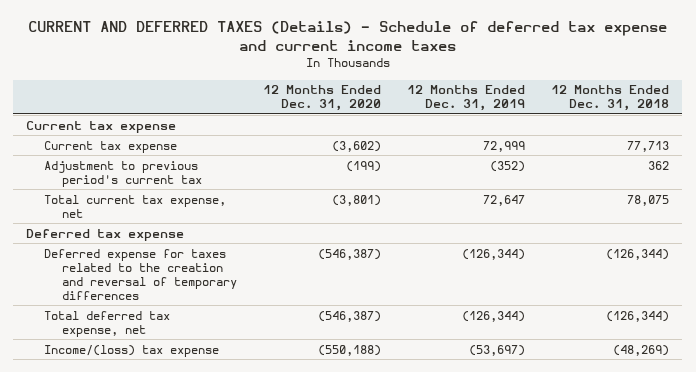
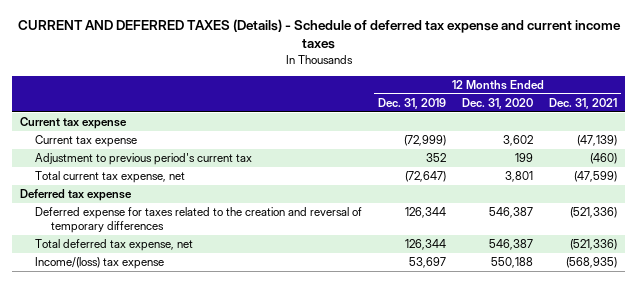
- | 12 Months Ended Dec. 31, 2020 | 12 Months Ended Dec. 31, 2019 | 12 Months Ended Dec. 31, 2018
+ | 12 Months Ended Dec. 31, 2019 | 12 Months Ended Dec. 31, 2020 | 12 Months Ended Dec. 31, 2021
- Current tax expense | (3,602) | 72,999 | 77,713
- Adjustment to previous period's current tax | (199) | (352) | 362
- Total current tax expense, net | (3,801) | 72,647 | 78,075
+ Current tax expense | (72,999) | 3,602 | (47,139)
+ Adjustment to previous period's current tax | 352 | 199 | (460)
+ Total current tax expense, net | (72,647) | 3,801 | (47,599)
- Deferred expense for taxes related to the creation and reversal of temporary differences | (546,387) | (126,344) | (126,344)
- Total deferred tax expense, net | (546,387) | (126,344) | (126,344)
- Income/(loss) tax expense | (550,188) | (53,697) | (48,269)
+ Deferred expense for taxes related to the creation and reversal of temporary differences | 126,344 | 546,387 | (521,336)
+ Total deferred tax expense, net | 126,344 | 546,387 | (521,336)
+ Income/(loss) tax expense | 53,697 | 550,188 | (568,935)

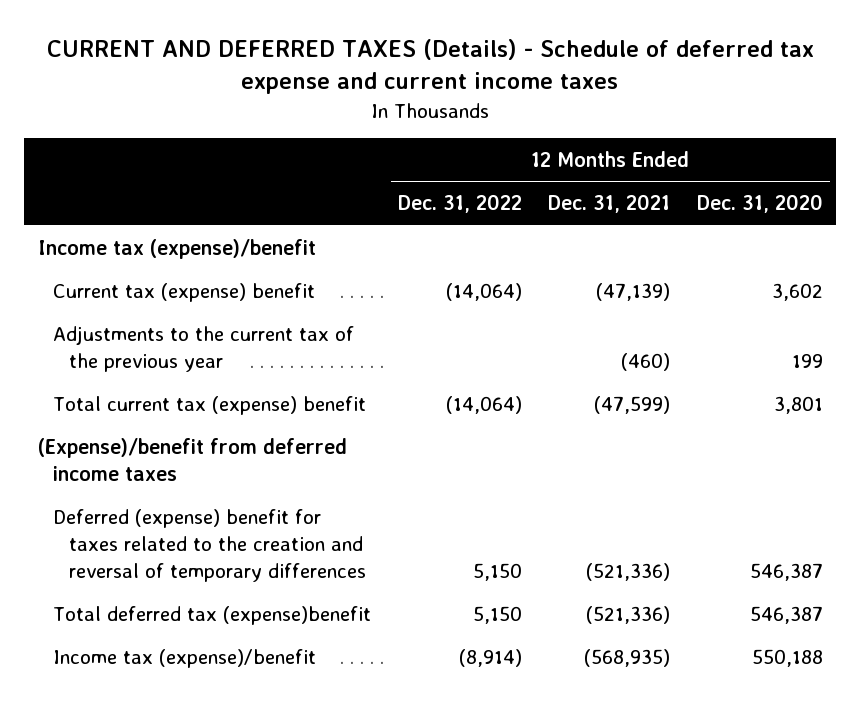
- | 12 Months Ended Dec. 31, 2019 | 12 Months Ended Dec. 31, 2020 | 12 Months Ended Dec. 31, 2021
+ | 12 Months Ended Dec. 31, 2022 | 12 Months Ended Dec. 31, 2021 | 12 Months Ended Dec. 31, 2020
- Current tax expense
- Current tax expense | (72,999) | 3,602 | (47,139)
- Adjustment to previous period's current tax | 352 | 199 | (460)
- Total current tax expense, net | (72,647) | 3,801 | (47,599)
- Deferred tax expense
- Deferred expense for taxes related to the creation and reversal of temporary differences | 126,344 | 546,387 | (521,336)
- Total deferred tax expense, net | 126,344 | 546,387 | (521,336)
- Income/(loss) tax expense | 53,697 | 550,188 | (568,935)
+ Income tax (expense)/benefit
+ Current tax (expense) benefit | (14,064) | (47,139) | 3,602
+ Adjustments to the current tax of the previous year | | (460) | 199
+ Total current tax (expense) benefit | (14,064) | (47,599) | 3,801
+ (Expense)/benefit from deferred income taxes
+ Deferred (expense) benefit for taxes related to the creation and reversal of temporary differences | 5,150 | (521,336) | 546,387
+ Total deferred tax (expense)benefit | 5,150 | (521,336) | 546,387
+ Income tax (expense)/benefit | (8,914) | (568,935) | 550,188

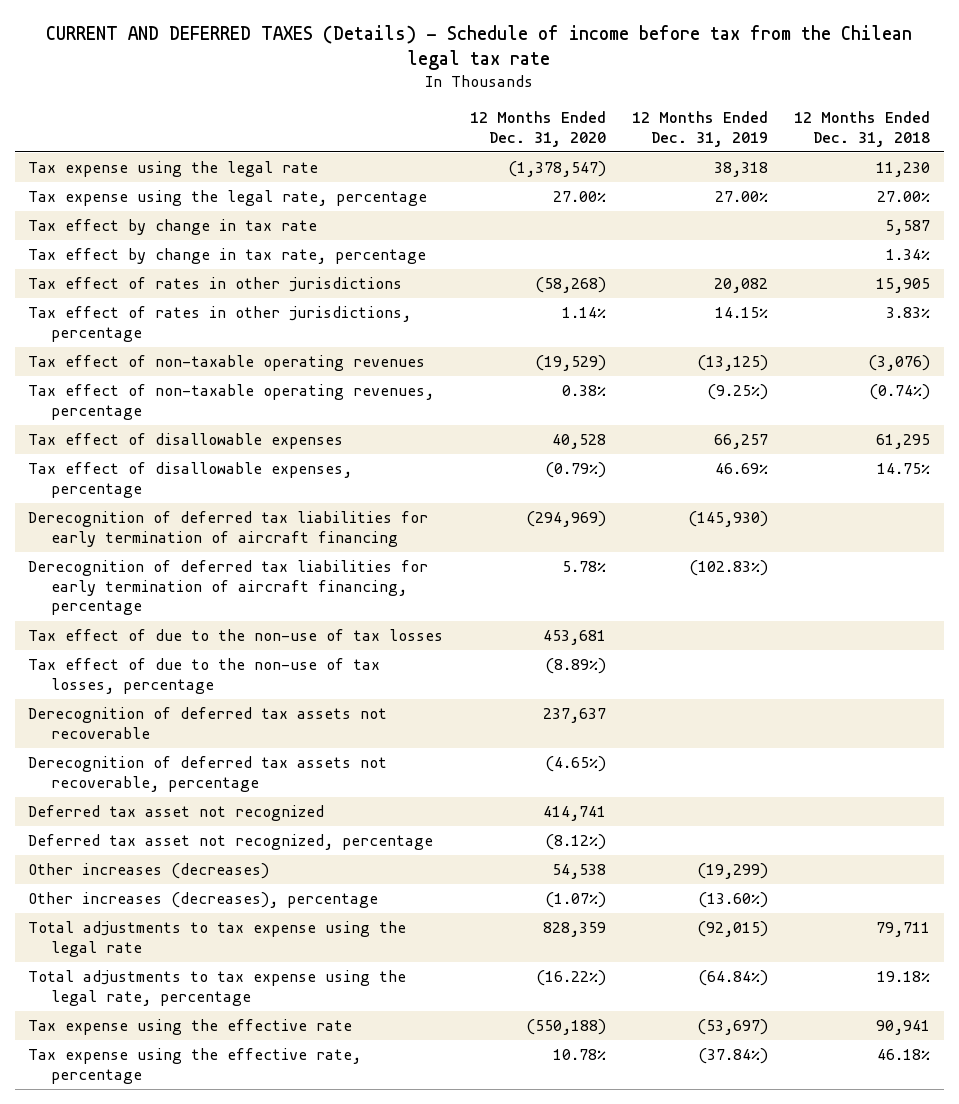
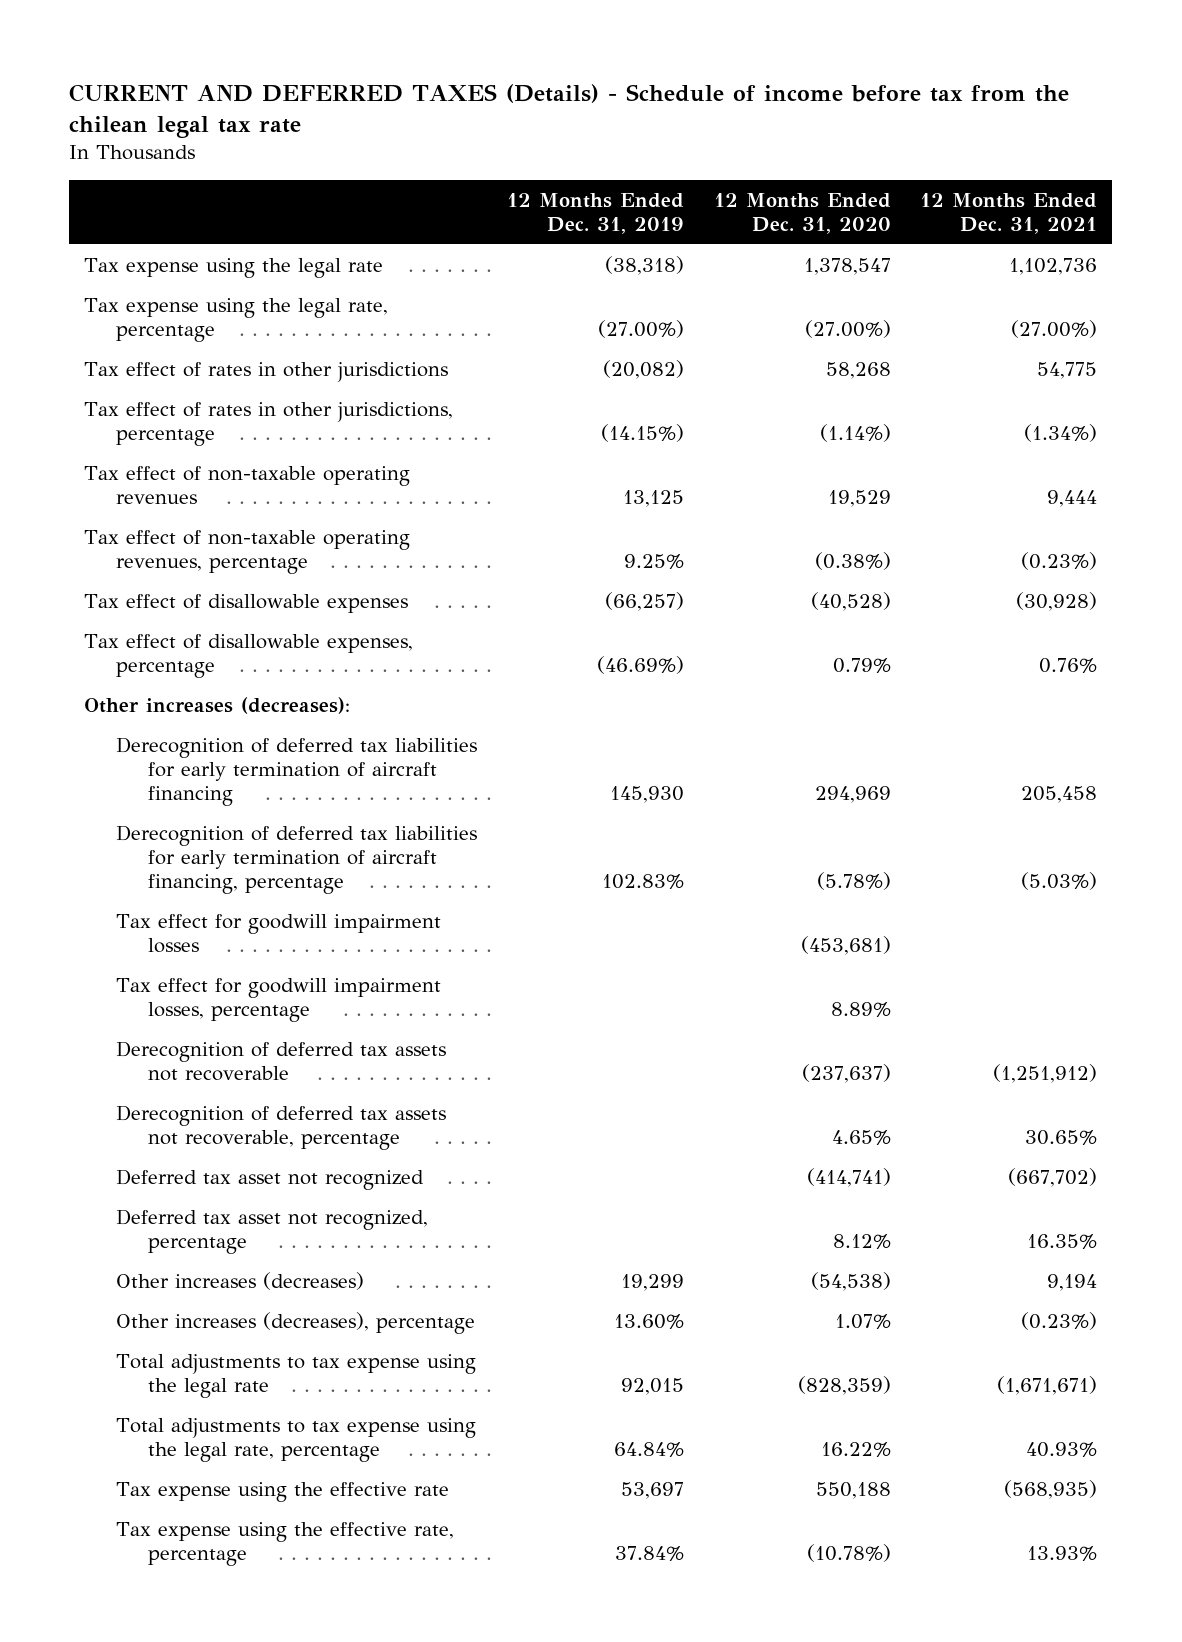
- CURRENT AND DEFERRED TAXES (Details) - Schedule of income before tax from the Chilean legal tax rate
+ CURRENT AND DEFERRED TAXES (Details) - Schedule of income before tax from the chilean legal tax rate
- | 12 Months Ended Dec. 31, 2020 | 12 Months Ended Dec. 31, 2019 | 12 Months Ended Dec. 31, 2018
+ | 12 Months Ended Dec. 31, 2019 | 12 Months Ended Dec. 31, 2020 | 12 Months Ended Dec. 31, 2021
- Tax expense using the legal rate | (1,378,547) | 38,318 | 11,230
- Tax expense using the legal rate, percentage | 27.00% | 27.00% | 27.00%
- Tax effect by change in tax rate | | | 5,587
- Tax effect by change in tax rate, percentage | | | 1.34%
- Tax effect of rates in other jurisdictions | (58,268) | 20,082 | 15,905
- Tax effect of rates in other jurisdictions, percentage | 1.14% | 14.15% | 3.83%
- Tax effect of non-taxable operating revenues | (19,529) | (13,125) | (3,076)
- Tax effect of non-taxable operating revenues, percentage | 0.38% | (9.25%) | (0.74%)
- Tax effect of disallowable expenses | 40,528 | 66,257 | 61,295
- Tax effect of disallowable expenses, percentage | (0.79%) | 46.69% | 14.75%
- Derecognition of deferred tax liabilities for early termination of aircraft financing | (294,969) | (145,930) |
- Derecognition of deferred tax liabilities for early termination of aircraft financing, percentage | 5.78% | (102.83%) |
- Tax effect of due to the non-use of tax losses | 453,681 | |
- Tax effect of due to the non-use of tax losses, percentage | (8.89%) | |
- Derecognition of deferred tax assets not recoverable | 237,637 | |
- Derecognition of deferred tax assets not recoverable, percentage | (4.65%) | |
- Deferred tax asset not recognized | 414,741 | |
- Deferred tax asset not recognized, percentage | (8.12%) | |
- Other increases (decreases) | 54,538 | (19,299) |
- Other increases (decreases), percentage | (1.07%) | (13.60%) |
- Total adjustments to tax expense using the legal rate | 828,359 | (92,015) | 79,711
- Total adjustments to tax expense using the legal rate, percentage | (16.22%) | (64.84%) | 19.18%
- Tax expense using the effective rate | (550,188) | (53,697) | 90,941
- Tax expense using the effective rate, percentage | 10.78% | (37.84%) | 46.18%
+ Tax expense using the legal rate | (38,318) | 1,378,547 | 1,102,736
+ Tax expense using the legal rate, percentage | (27.00%) | (27.00%) | (27.00%)
+ Tax effect of rates in other jurisdictions | (20,082) | 58,268 | 54,775
+ Tax effect of rates in other jurisdictions, percentage | (14.15%) | (1.14%) | (1.34%)
+ Tax effect of non-taxable operating revenues | 13,125 | 19,529 | 9,444
+ Tax effect of non-taxable operating revenues, percentage | 9.25% | (0.38%) | (0.23%)
+ Tax effect of disallowable expenses | (66,257) | (40,528) | (30,928)
+ Tax effect of disallowable expenses, percentage | (46.69%) | 0.79% | 0.76%
+ Other increases (decreases):
+ Derecognition of deferred tax liabilities for early termination of aircraft financing | 145,930 | 294,969 | 205,458
+ Derecognition of deferred tax liabilities for early termination of aircraft financing, percentage | 102.83% | (5.78%) | (5.03%)
+ Tax effect for goodwill impairment losses | | (453,681) |
+ Tax effect for goodwill impairment losses, percentage | | 8.89% |
+ Derecognition of deferred tax assets not recoverable | | (237,637) | (1,251,912)
+ Derecognition of deferred tax assets not recoverable, percentage | | 4.65% | 30.65%
+ Deferred tax asset not recognized | | (414,741) | (667,702)
+ Deferred tax asset not recognized, percentage | | 8.12% | 16.35%
+ Other increases (decreases) | 19,299 | (54,538) | 9,194
+ Other increases (decreases), percentage | 13.60% | 1.07% | (0.23%)
+ Total adjustments to tax expense using the legal rate | 92,015 | (828,359) | (1,671,671)
+ Total adjustments to tax expense using the legal rate, percentage | 64.84% | 16.22% | 40.93%
+ Tax expense using the effective rate | 53,697 | 550,188 | (568,935)
+ Tax expense using the effective rate, percentage | 37.84% | (10.78%) | 13.93%

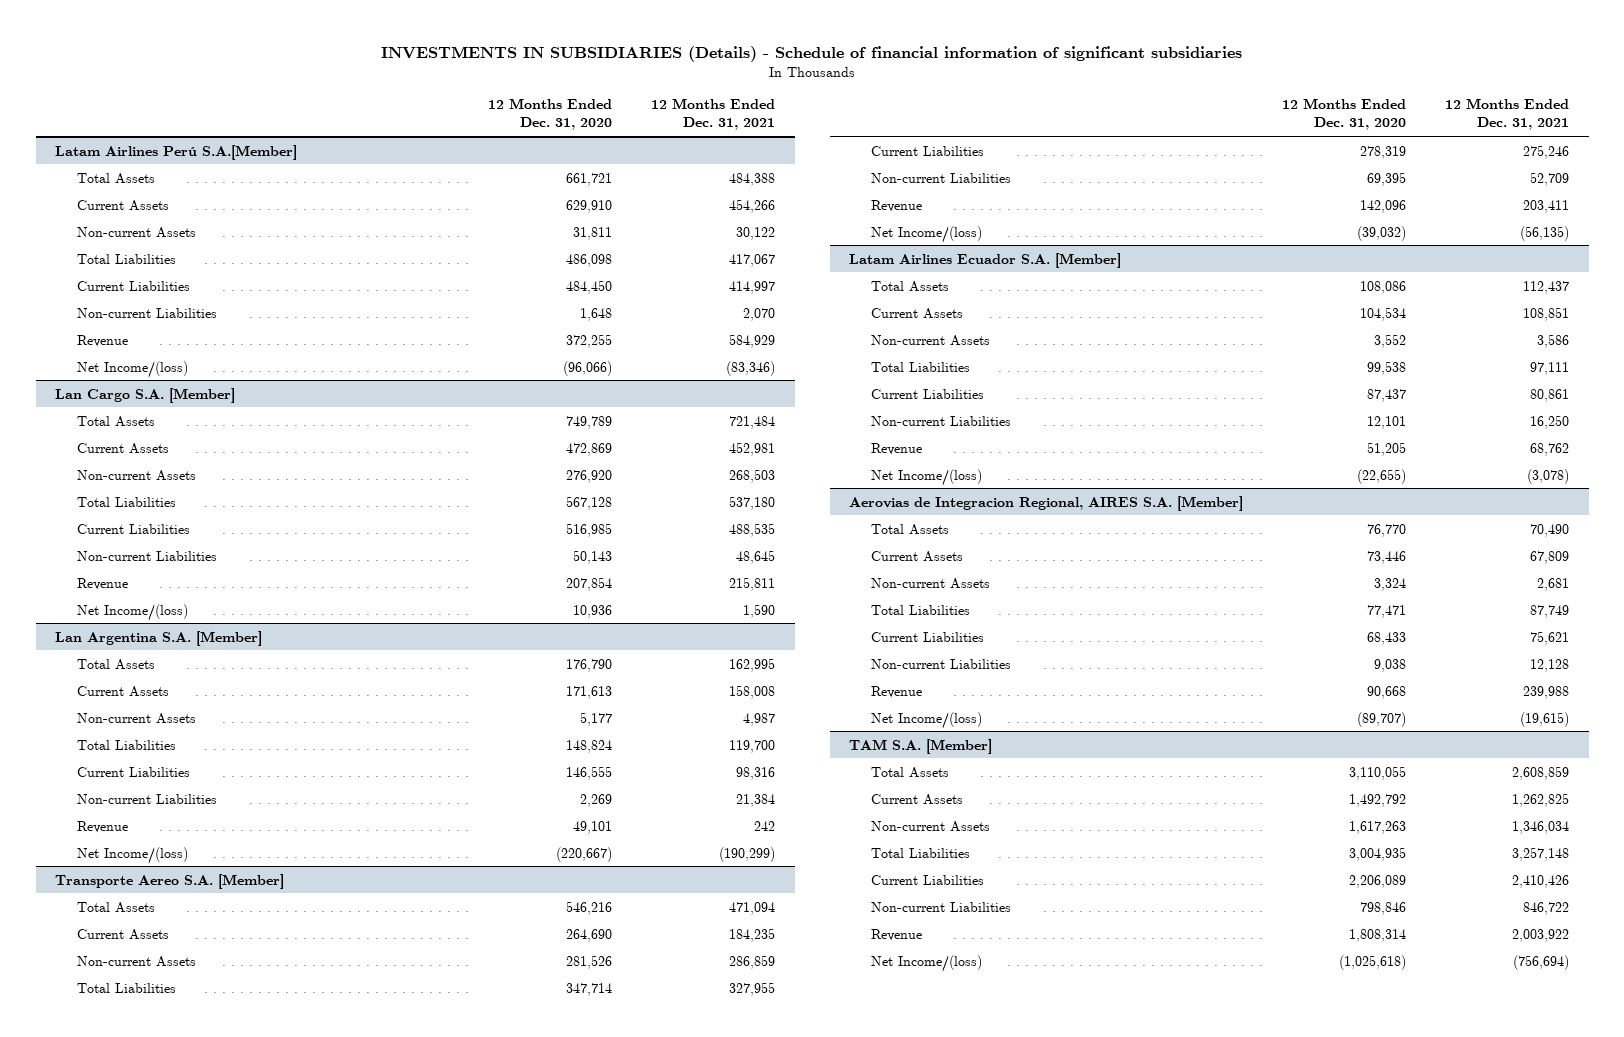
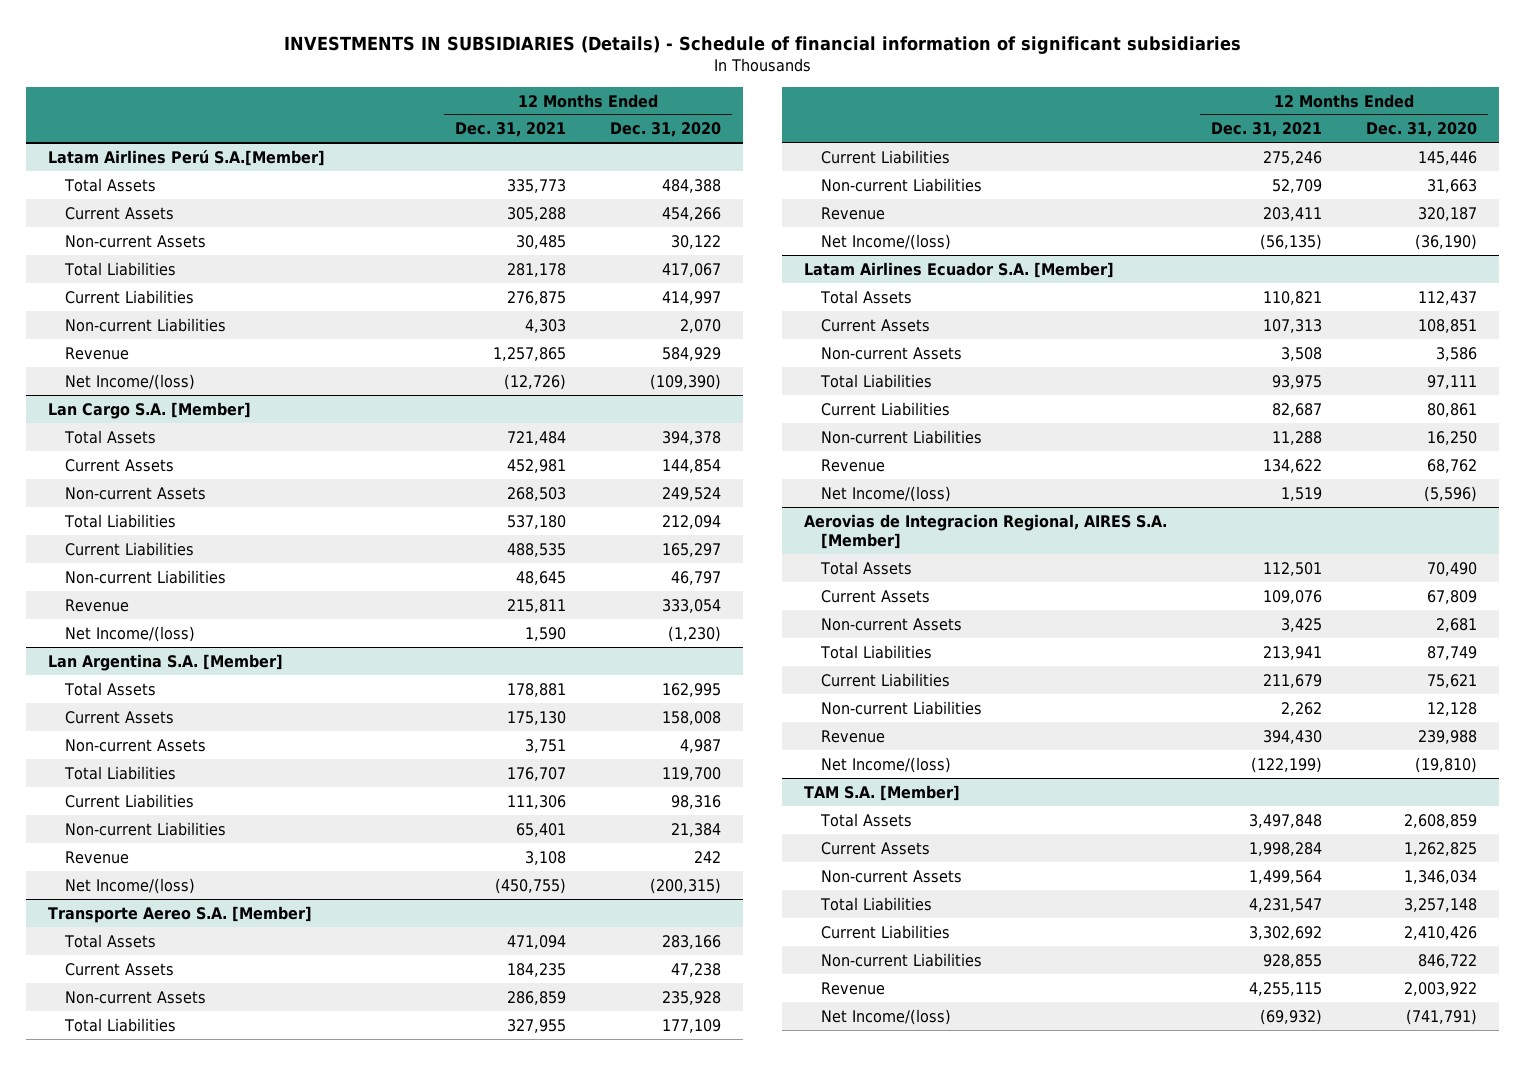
- | 12 Months Ended Dec. 31, 2020 | 12 Months Ended Dec. 31, 2021
+ | 12 Months Ended Dec. 31, 2021 | 12 Months Ended Dec. 31, 2020
@ Latam Airlines Perú S.A.[Member]
- Total Assets | 661,721 | 484,388
- Current Assets | 629,910 | 454,266
- Non-current Assets | 31,811 | 30,122
- Total Liabilities | 486,098 | 417,067
- Current Liabilities | 484,450 | 414,997
- Non-current Liabilities | 1,648 | 2,070
- Revenue | 372,255 | 584,929
- Net Income/(loss) | (96,066) | (83,346)
+ Total Assets | 335,773 | 484,388
+ Current Assets | 305,288 | 454,266
+ Non-current Assets | 30,485 | 30,122
+ Total Liabilities | 281,178 | 417,067
+ Current Liabilities | 276,875 | 414,997
+ Non-current Liabilities | 4,303 | 2,070
+ Revenue | 1,257,865 | 584,929
+ Net Income/(loss) | (12,726) | (109,390)
@ Lan Cargo S.A. [Member]
- Total Assets | 749,789 | 721,484
- Current Assets | 472,869 | 452,981
- Non-current Assets | 276,920 | 268,503
- Total Liabilities | 567,128 | 537,180
- Current Liabilities | 516,985 | 488,535
- Non-current Liabilities | 50,143 | 48,645
- Revenue | 207,854 | 215,811
- Net Income/(loss) | 10,936 | 1,590
+ Total Assets | 721,484 | 394,378
+ Current Assets | 452,981 | 144,854
+ Non-current Assets | 268,503 | 249,524
+ Total Liabilities | 537,180 | 212,094
+ Current Liabilities | 488,535 | 165,297
+ Non-current Liabilities | 48,645 | 46,797
+ Revenue | 215,811 | 333,054
+ Net Income/(loss) | 1,590 | (1,230)
@ Lan Argentina S.A. [Member]
- Total Assets | 176,790 | 162,995
- Current Assets | 171,613 | 158,008
- Non-current Assets | 5,177 | 4,987
- Total Liabilities | 148,824 | 119,700
- Current Liabilities | 146,555 | 98,316
- Non-current Liabilities | 2,269 | 21,384
- Revenue | 49,101 | 242
- Net Income/(loss) | (220,667) | (190,299)
+ Total Assets | 178,881 | 162,995
+ Current Assets | 175,130 | 158,008
+ Non-current Assets | 3,751 | 4,987
+ Total Liabilities | 176,707 | 119,700
+ Current Liabilities | 111,306 | 98,316
+ Non-current Liabilities | 65,401 | 21,384
+ Revenue | 3,108 | 242
+ Net Income/(loss) | (450,755) | (200,315)
@ Transporte Aereo S.A. [Member]
- Total Assets | 546,216 | 471,094
- Current Assets | 264,690 | 184,235
- Non-current Assets | 281,526 | 286,859
- Total Liabilities | 347,714 | 327,955
- Current Liabilities | 278,319 | 275,246
- Non-current Liabilities | 69,395 | 52,709
- Revenue | 142,096 | 203,411
- Net Income/(loss) | (39,032) | (56,135)
+ Total Assets | 471,094 | 283,166
+ Current Assets | 184,235 | 47,238
+ Non-current Assets | 286,859 | 235,928
+ Total Liabilities | 327,955 | 177,109
+ Current Liabilities | 275,246 | 145,446
+ Non-current Liabilities | 52,709 | 31,663
+ Revenue | 203,411 | 320,187
+ Net Income/(loss) | (56,135) | (36,190)
@ Latam Airlines Ecuador S.A. [Member]
- Total Assets | 108,086 | 112,437
- Current Assets | 104,534 | 108,851
- Non-current Assets | 3,552 | 3,586
- Total Liabilities | 99,538 | 97,111
- Current Liabilities | 87,437 | 80,861
- Non-current Liabilities | 12,101 | 16,250
- Revenue | 51,205 | 68,762
- Net Income/(loss) | (22,655) | (3,078)
+ Total Assets | 110,821 | 112,437
+ Current Assets | 107,313 | 108,851
+ Non-current Assets | 3,508 | 3,586
+ Total Liabilities | 93,975 | 97,111
+ Current Liabilities | 82,687 | 80,861
+ Non-current Liabilities | 11,288 | 16,250
+ Revenue | 134,622 | 68,762
+ Net Income/(loss) | 1,519 | (5,596)
@ Aerovias de Integracion Regional, AIRES S.A. [Member]
- Total Assets | 76,770 | 70,490
- Current Assets | 73,446 | 67,809
- Non-current Assets | 3,324 | 2,681
- Total Liabilities | 77,471 | 87,749
- Current Liabilities | 68,433 | 75,621
- Non-current Liabilities | 9,038 | 12,128
- Revenue | 90,668 | 239,988
- Net Income/(loss) | (89,707) | (19,615)
+ Total Assets | 112,501 | 70,490
+ Current Assets | 109,076 | 67,809
+ Non-current Assets | 3,425 | 2,681
+ Total Liabilities | 213,941 | 87,749
+ Current Liabilities | 211,679 | 75,621
+ Non-current Liabilities | 2,262 | 12,128
+ Revenue | 394,430 | 239,988
+ Net Income/(loss) | (122,199) | (19,810)
@ TAM S.A. [Member]
- Total Assets | 3,110,055 | 2,608,859
- Current Assets | 1,492,792 | 1,262,825
- Non-current Assets | 1,617,263 | 1,346,034
- Total Liabilities | 3,004,935 | 3,257,148
- Current Liabilities | 2,206,089 | 2,410,426
- Non-current Liabilities | 798,846 | 846,722
- Revenue | 1,808,314 | 2,003,922
- Net Income/(loss) | (1,025,618) | (756,694)
+ Total Assets | 3,497,848 | 2,608,859
+ Current Assets | 1,998,284 | 1,262,825
+ Non-current Assets | 1,499,564 | 1,346,034
+ Total Liabilities | 4,231,547 | 3,257,148
+ Current Liabilities | 3,302,692 | 2,410,426
+ Non-current Liabilities | 928,855 | 846,722
+ Revenue | 4,255,115 | 2,003,922
+ Net Income/(loss) | (69,932) | (741,791)

